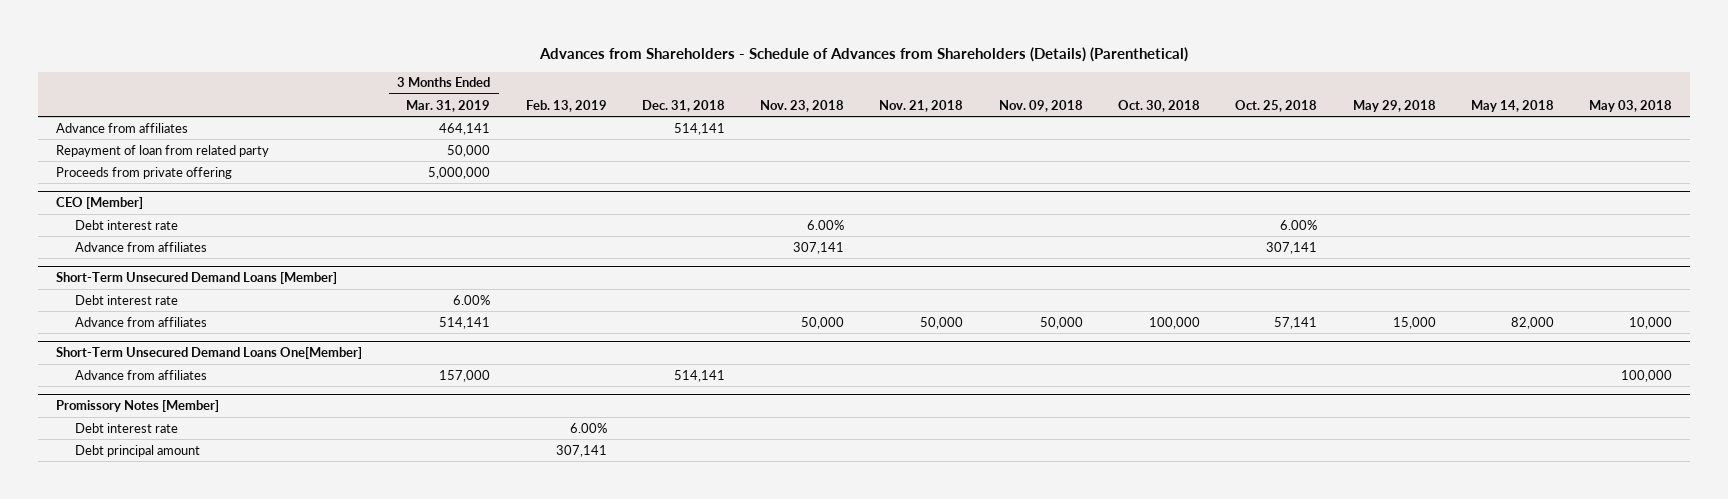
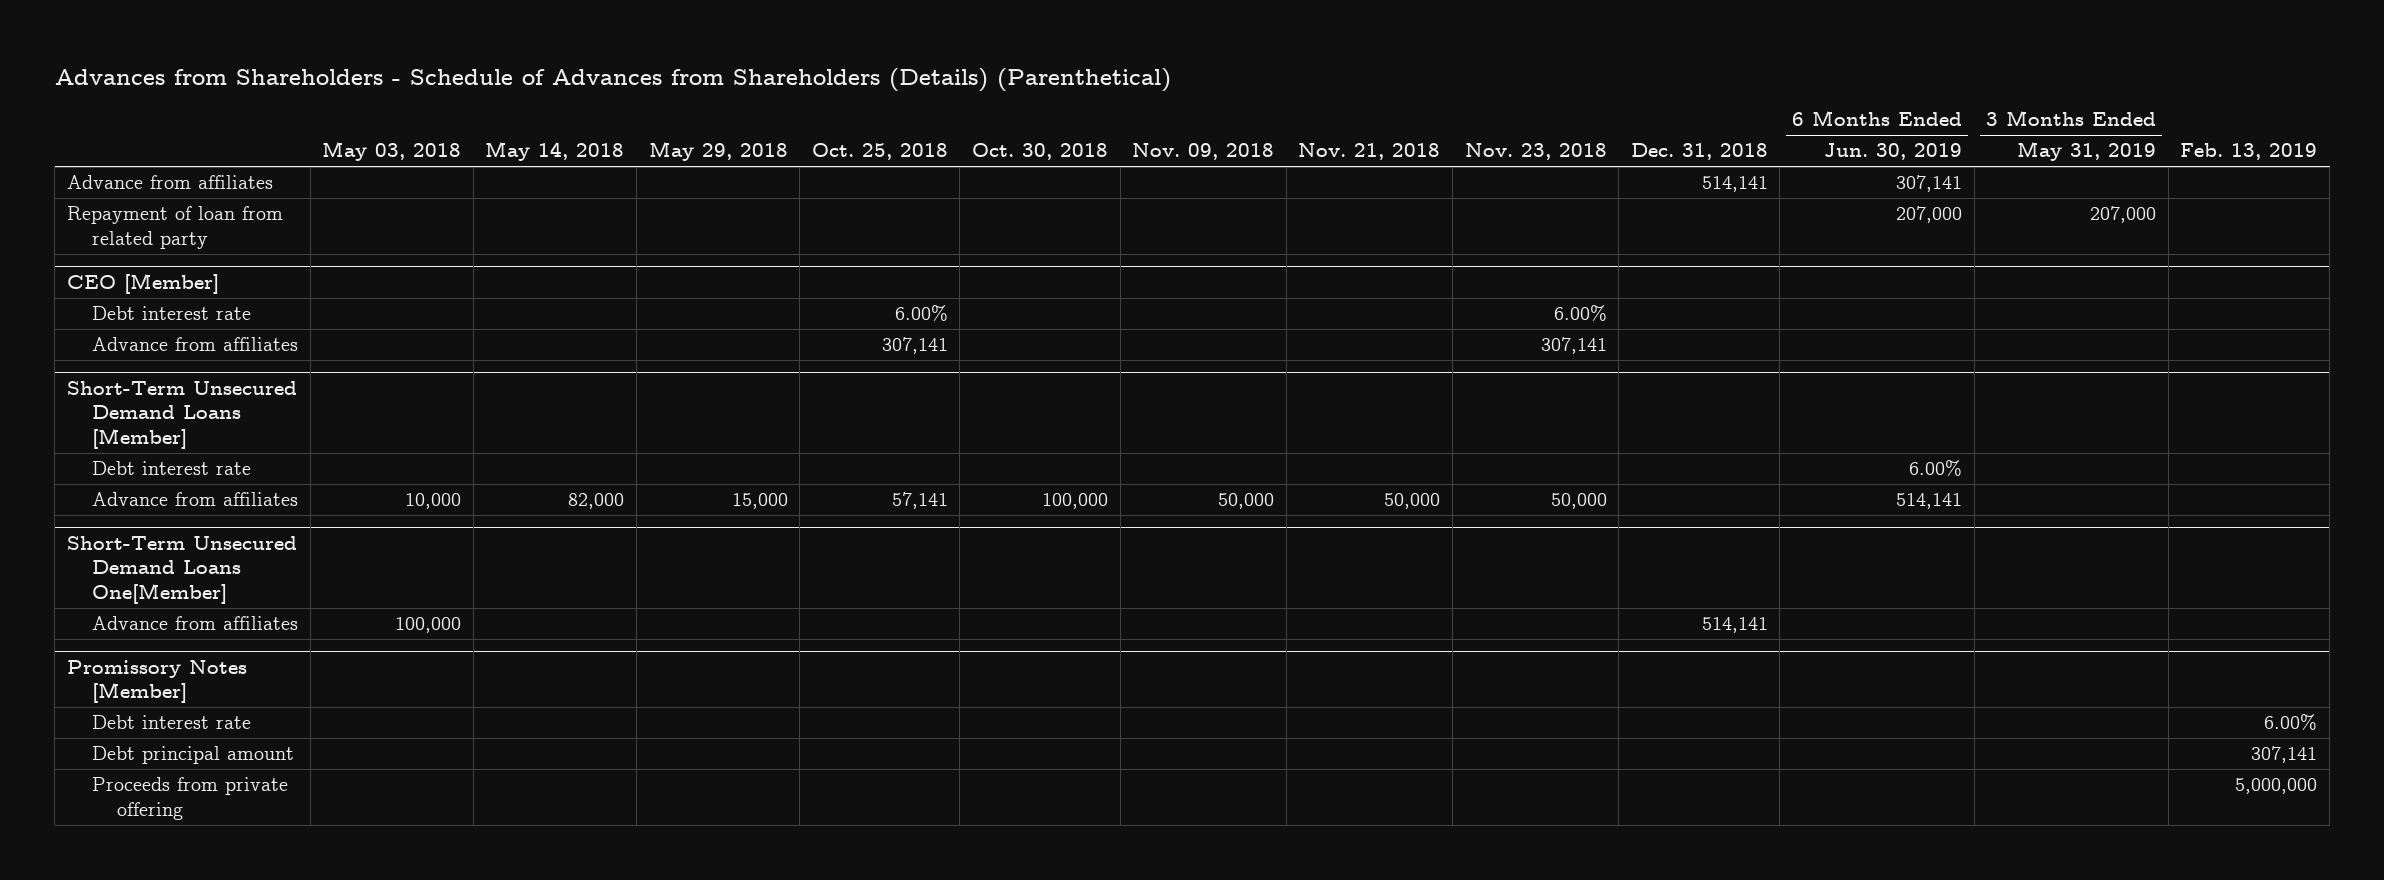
- | 3 Months Ended Mar. 31, 2019 | Feb. 13, 2019 | Dec. 31, 2018 | Nov. 23, 2018 | Nov. 21, 2018 | Nov. 09, 2018 | Oct. 30, 2018 | Oct. 25, 2018 | May 29, 2018 | May 14, 2018 | May 03, 2018
+ | May 03, 2018 | May 14, 2018 | May 29, 2018 | Oct. 25, 2018 | Oct. 30, 2018 | Nov. 09, 2018 | Nov. 21, 2018 | Nov. 23, 2018 | Dec. 31, 2018 | 6 Months Ended Jun. 30, 2019 | 3 Months Ended May 31, 2019 | Feb. 13, 2019
- Proceeds from private offering | 5,000,000 | | | | | | | | | |
@ Promissory Notes [Member]
+ Proceeds from private offering | | | | | | | | | | | | 5,000,000

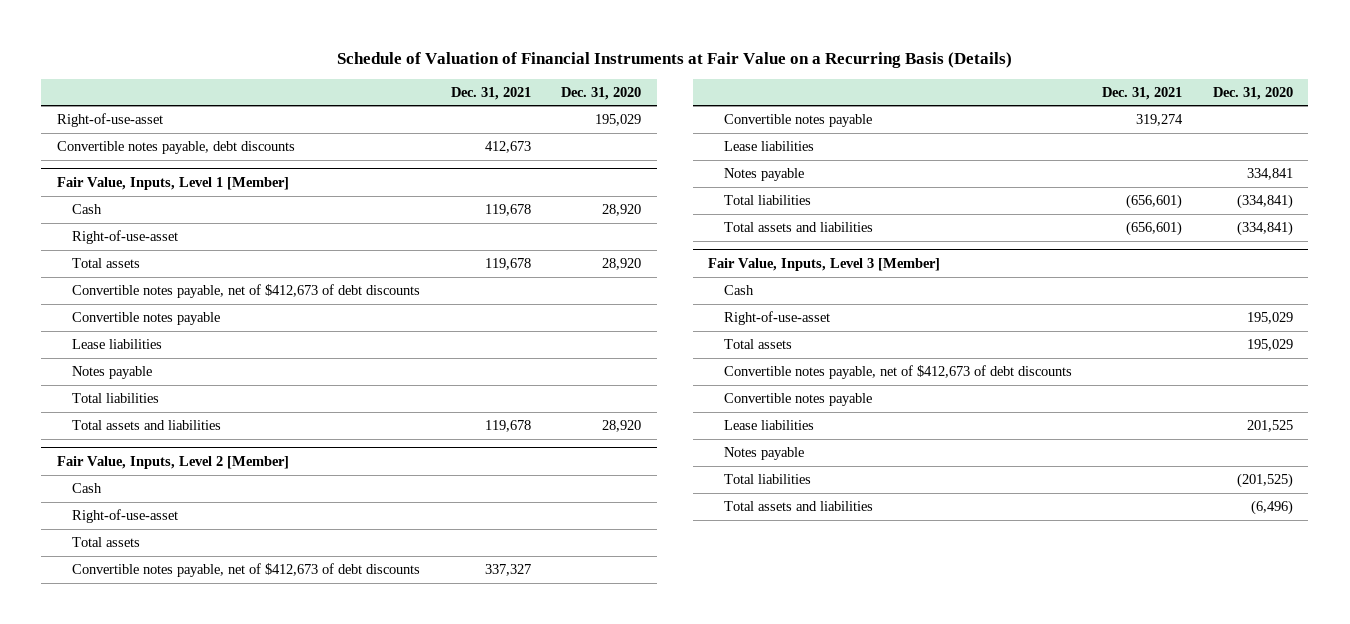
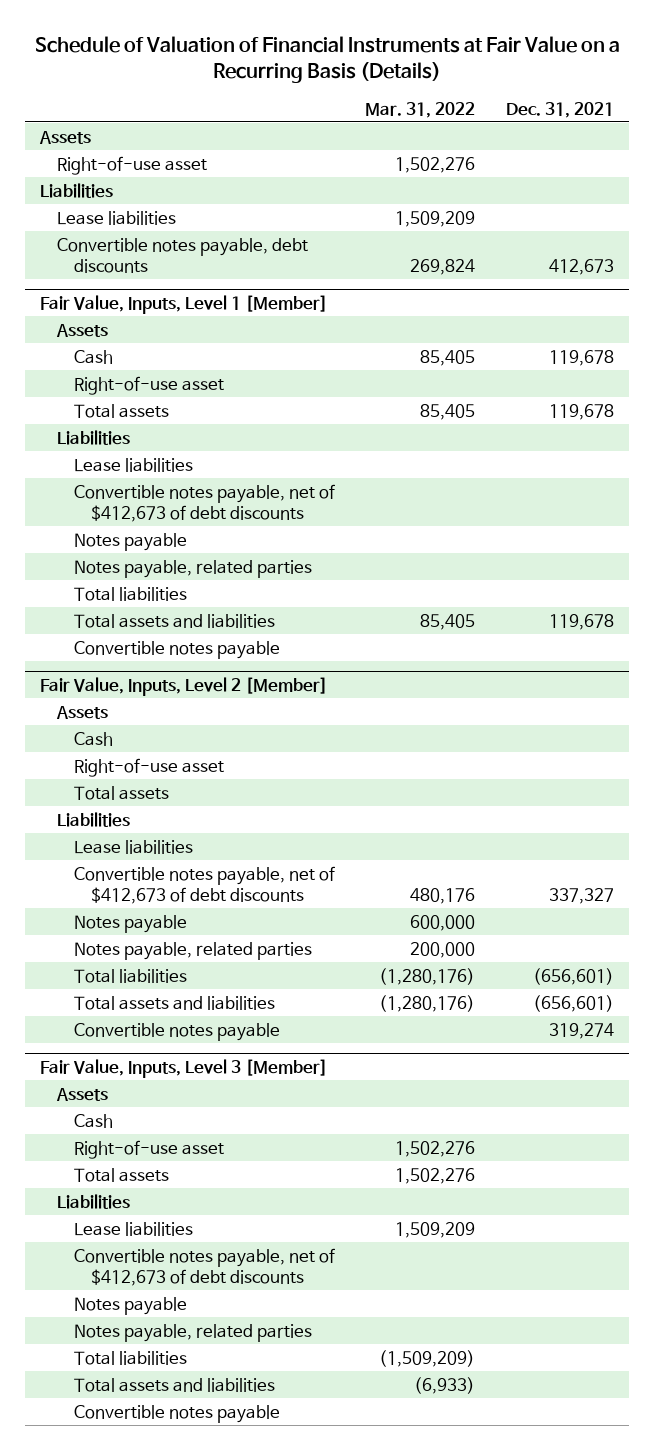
- | Dec. 31, 2021 | Dec. 31, 2020
+ | Mar. 31, 2022 | Dec. 31, 2021
- Right-of-use-asset | | 195,029
+ Assets
+ Right-of-use asset | 1,502,276 |
+ Liabilities
+ Lease liabilities | 1,509,209 |
@ Fair Value, Inputs, Level 1 [Member]
+ Assets
- Right-of-use-asset
+ Right-of-use asset
+ Liabilities
moved down: Convertible notes payable, net of $412,673 of debt discounts
+ Notes payable, related parties
moved down: Convertible notes payable
@ Fair Value, Inputs, Level 2 [Member]
+ Assets
- Right-of-use-asset
+ Right-of-use asset
+ Liabilities
moved down: Convertible notes payable, net of $412,673 of debt discounts | 480,176 | 337,327
+ Notes payable, related parties | 200,000 |
moved down: Convertible notes payable | | 319,274
@ Fair Value, Inputs, Level 3 [Member]
+ Assets
- Right-of-use-asset | | 195,029
+ Right-of-use asset | 1,502,276 |
+ Liabilities
moved down: Convertible notes payable, net of $412,673 of debt discounts
+ Notes payable, related parties
moved down: Convertible notes payable

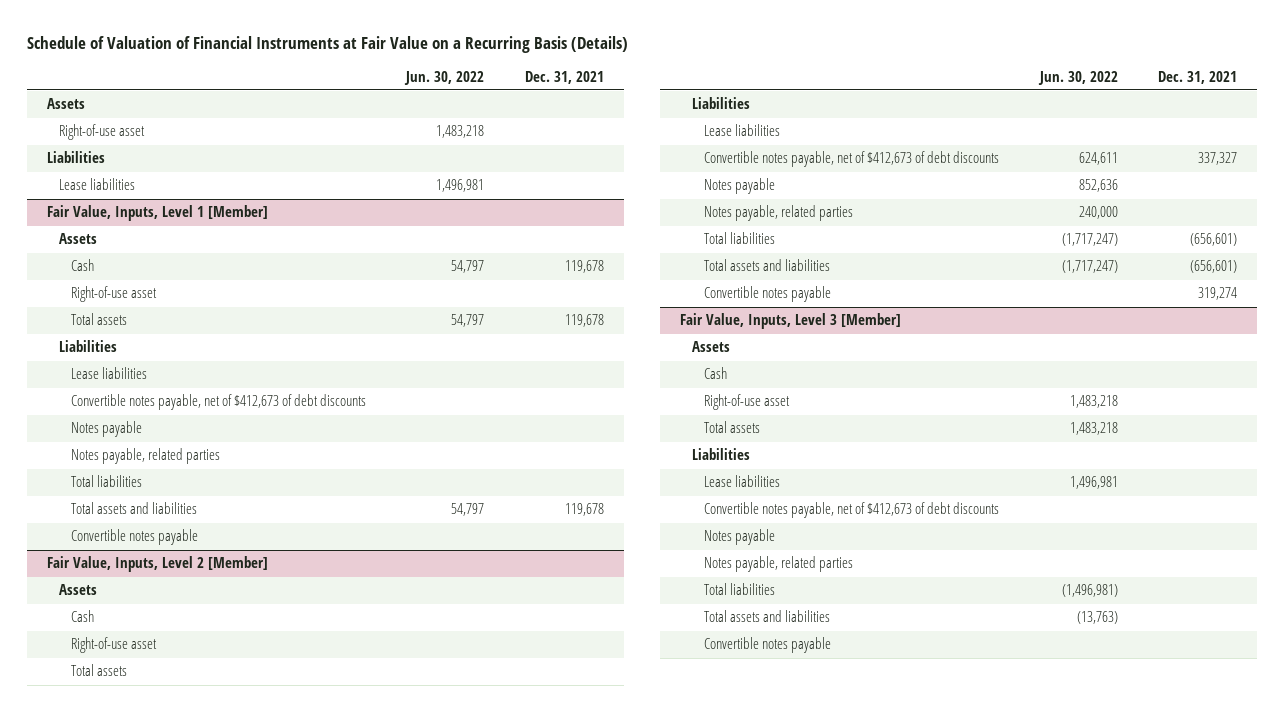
- | Mar. 31, 2022 | Dec. 31, 2021
+ | Jun. 30, 2022 | Dec. 31, 2021
- Convertible notes payable, debt discounts | 269,824 | 412,673

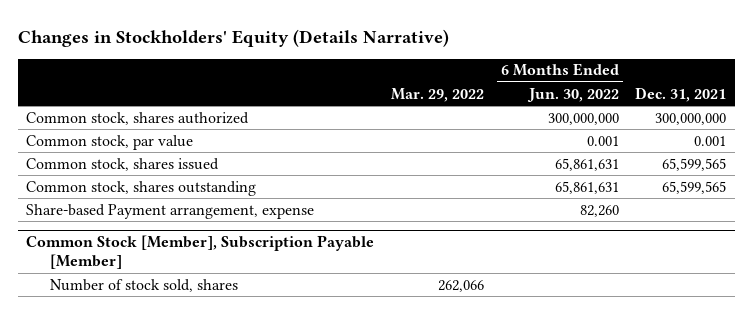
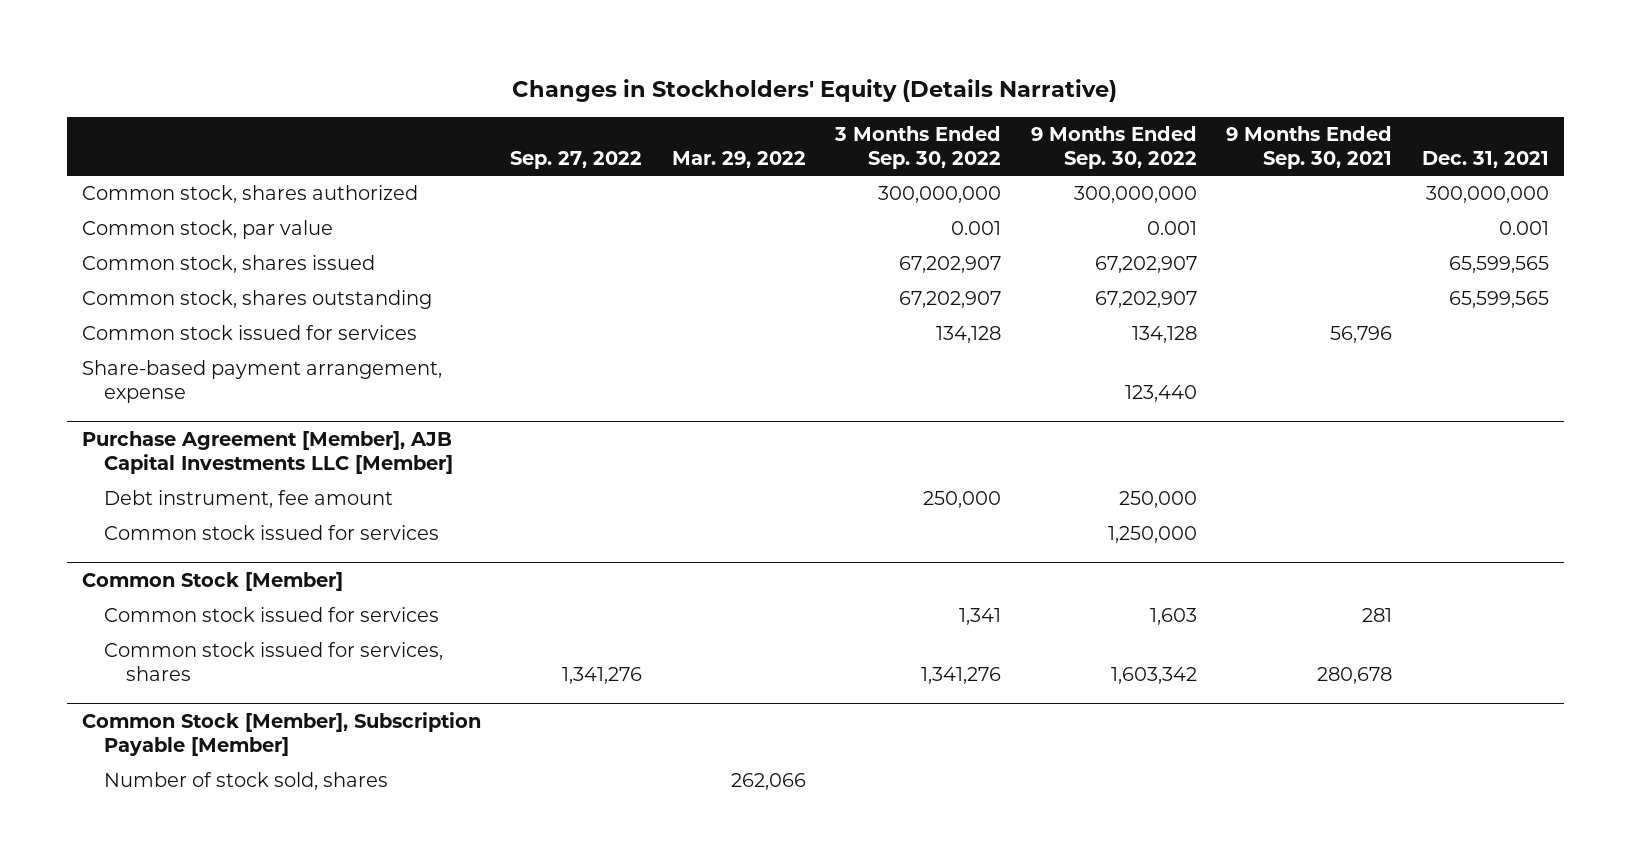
- | Mar. 29, 2022 | 6 Months Ended Jun. 30, 2022 | Dec. 31, 2021
+ | Sep. 27, 2022 | Mar. 29, 2022 | 3 Months Ended Sep. 30, 2022 | 9 Months Ended Sep. 30, 2022 | 9 Months Ended Sep. 30, 2021 | Dec. 31, 2021
- Share-based Payment arrangement, expense | | 82,260 |
+ Common stock issued for services | | | 134,128 | 134,128 | 56,796 |
+ Share-based payment arrangement, expense | | | | 123,440 | |
+ Purchase Agreement [Member], AJB Capital Investments LLC [Member]
+ Debt instrument, fee amount | | | 250,000 | 250,000 | |
+ Common stock issued for services | | | | 1,250,000 | |
+ Common Stock [Member]
+ Common stock issued for services | | | 1,341 | 1,603 | 281 |
+ Common stock issued for services, shares | 1,341,276 | | 1,341,276 | 1,603,342 | 280,678 |

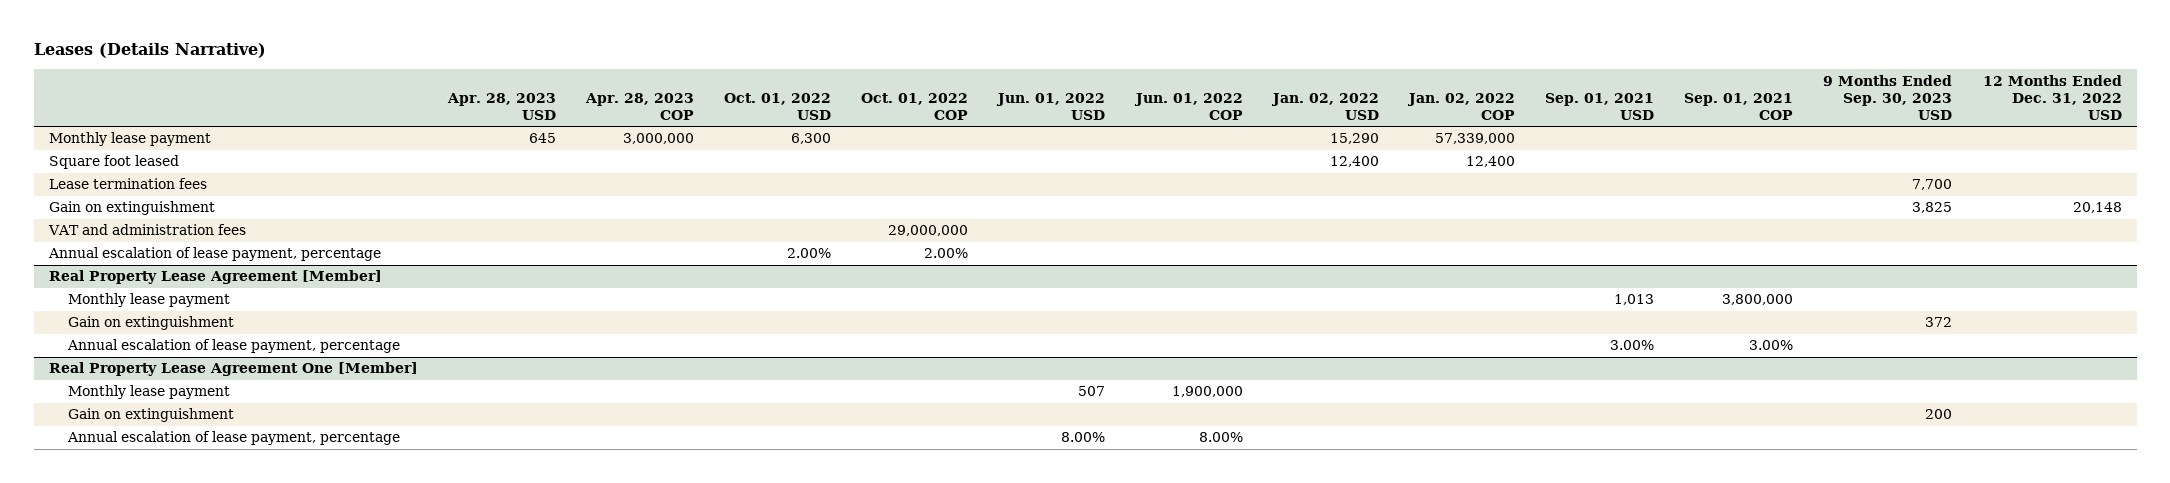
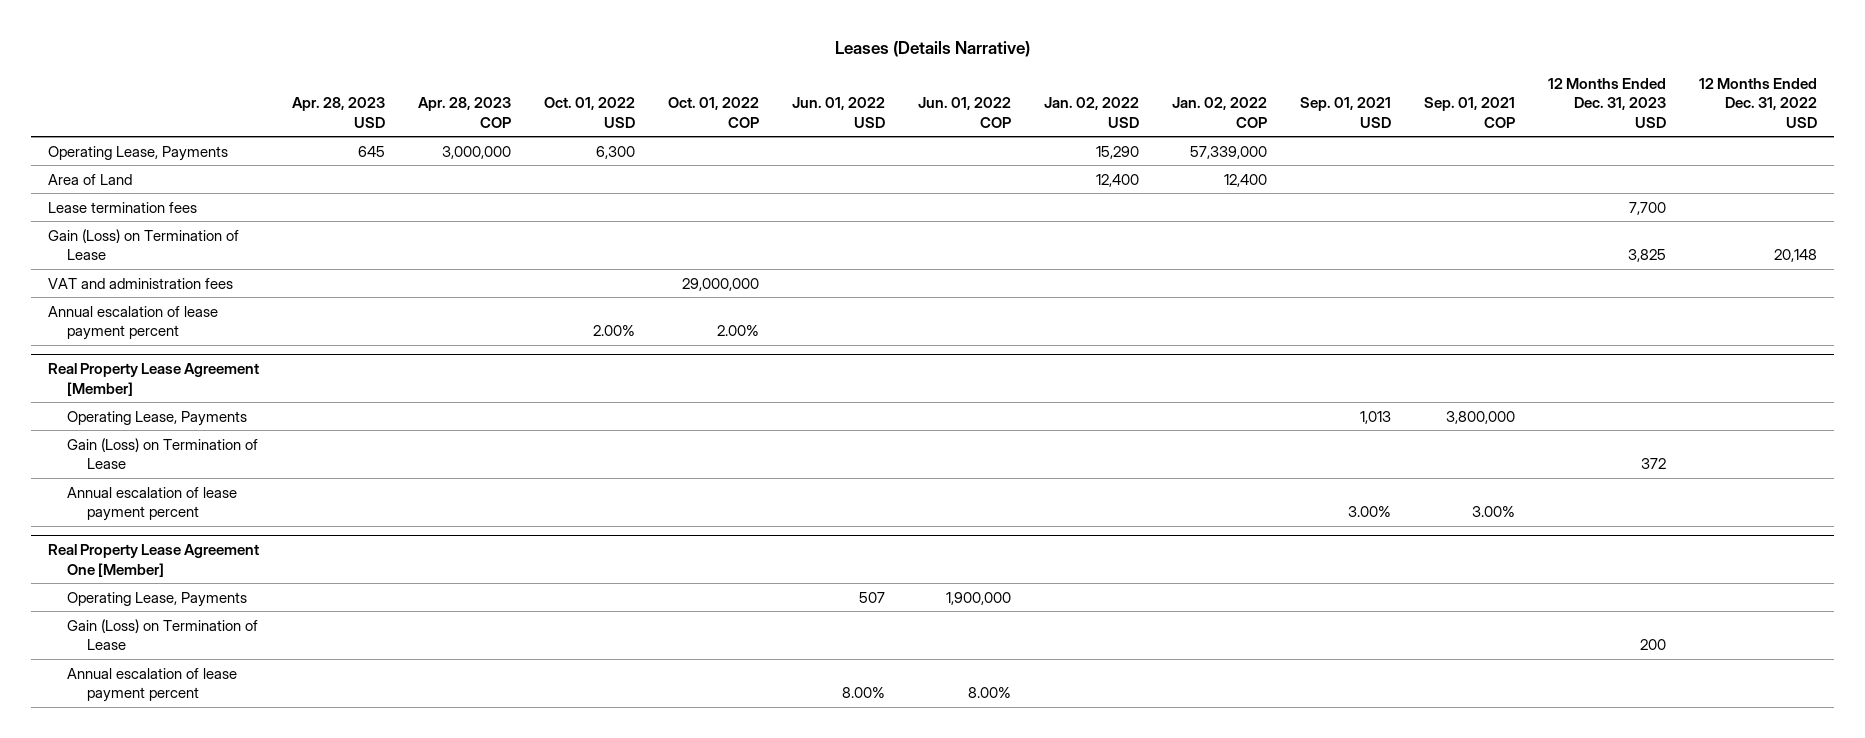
- | Apr. 28, 2023 USD | Apr. 28, 2023 COP | Oct. 01, 2022 USD | Oct. 01, 2022 COP | Jun. 01, 2022 USD | Jun. 01, 2022 COP | Jan. 02, 2022 USD | Jan. 02, 2022 COP | Sep. 01, 2021 USD | Sep. 01, 2021 COP | 9 Months Ended Sep. 30, 2023 USD | 12 Months Ended Dec. 31, 2022 USD
+ | Apr. 28, 2023 USD | Apr. 28, 2023 COP | Oct. 01, 2022 USD | Oct. 01, 2022 COP | Jun. 01, 2022 USD | Jun. 01, 2022 COP | Jan. 02, 2022 USD | Jan. 02, 2022 COP | Sep. 01, 2021 USD | Sep. 01, 2021 COP | 12 Months Ended Dec. 31, 2023 USD | 12 Months Ended Dec. 31, 2022 USD
- Monthly lease payment | 645 | 3,000,000 | 6,300 | | | | 15,290 | 57,339,000 | | | |
- Square foot leased | | | | | | | 12,400 | 12,400 | | | |
+ Operating Lease, Payments | 645 | 3,000,000 | 6,300 | | | | 15,290 | 57,339,000 | | | |
+ Area of Land | | | | | | | 12,400 | 12,400 | | | |
- Gain on extinguishment | | | | | | | | | | | 3,825 | 20,148
+ Gain (Loss) on Termination of Lease | | | | | | | | | | | 3,825 | 20,148
- Annual escalation of lease payment, percentage | | | 2.00% | 2.00% | | | | | | | |
+ Annual escalation of lease payment percent | | | 2.00% | 2.00% | | | | | | | |
@ Real Property Lease Agreement [Member]
- Monthly lease payment | | | | | | | | | 1,013 | 3,800,000 | |
- Gain on extinguishment | | | | | | | | | | | 372 |
- Annual escalation of lease payment, percentage | | | | | | | | | 3.00% | 3.00% | |
+ Operating Lease, Payments | | | | | | | | | 1,013 | 3,800,000 | |
+ Gain (Loss) on Termination of Lease | | | | | | | | | | | 372 |
+ Annual escalation of lease payment percent | | | | | | | | | 3.00% | 3.00% | |
@ Real Property Lease Agreement One [Member]
- Monthly lease payment | | | | | 507 | 1,900,000 | | | | | |
- Gain on extinguishment | | | | | | | | | | | 200 |
- Annual escalation of lease payment, percentage | | | | | 8.00% | 8.00% | | | | | |
+ Operating Lease, Payments | | | | | 507 | 1,900,000 | | | | | |
+ Gain (Loss) on Termination of Lease | | | | | | | | | | | 200 |
+ Annual escalation of lease payment percent | | | | | 8.00% | 8.00% | | | | | |

